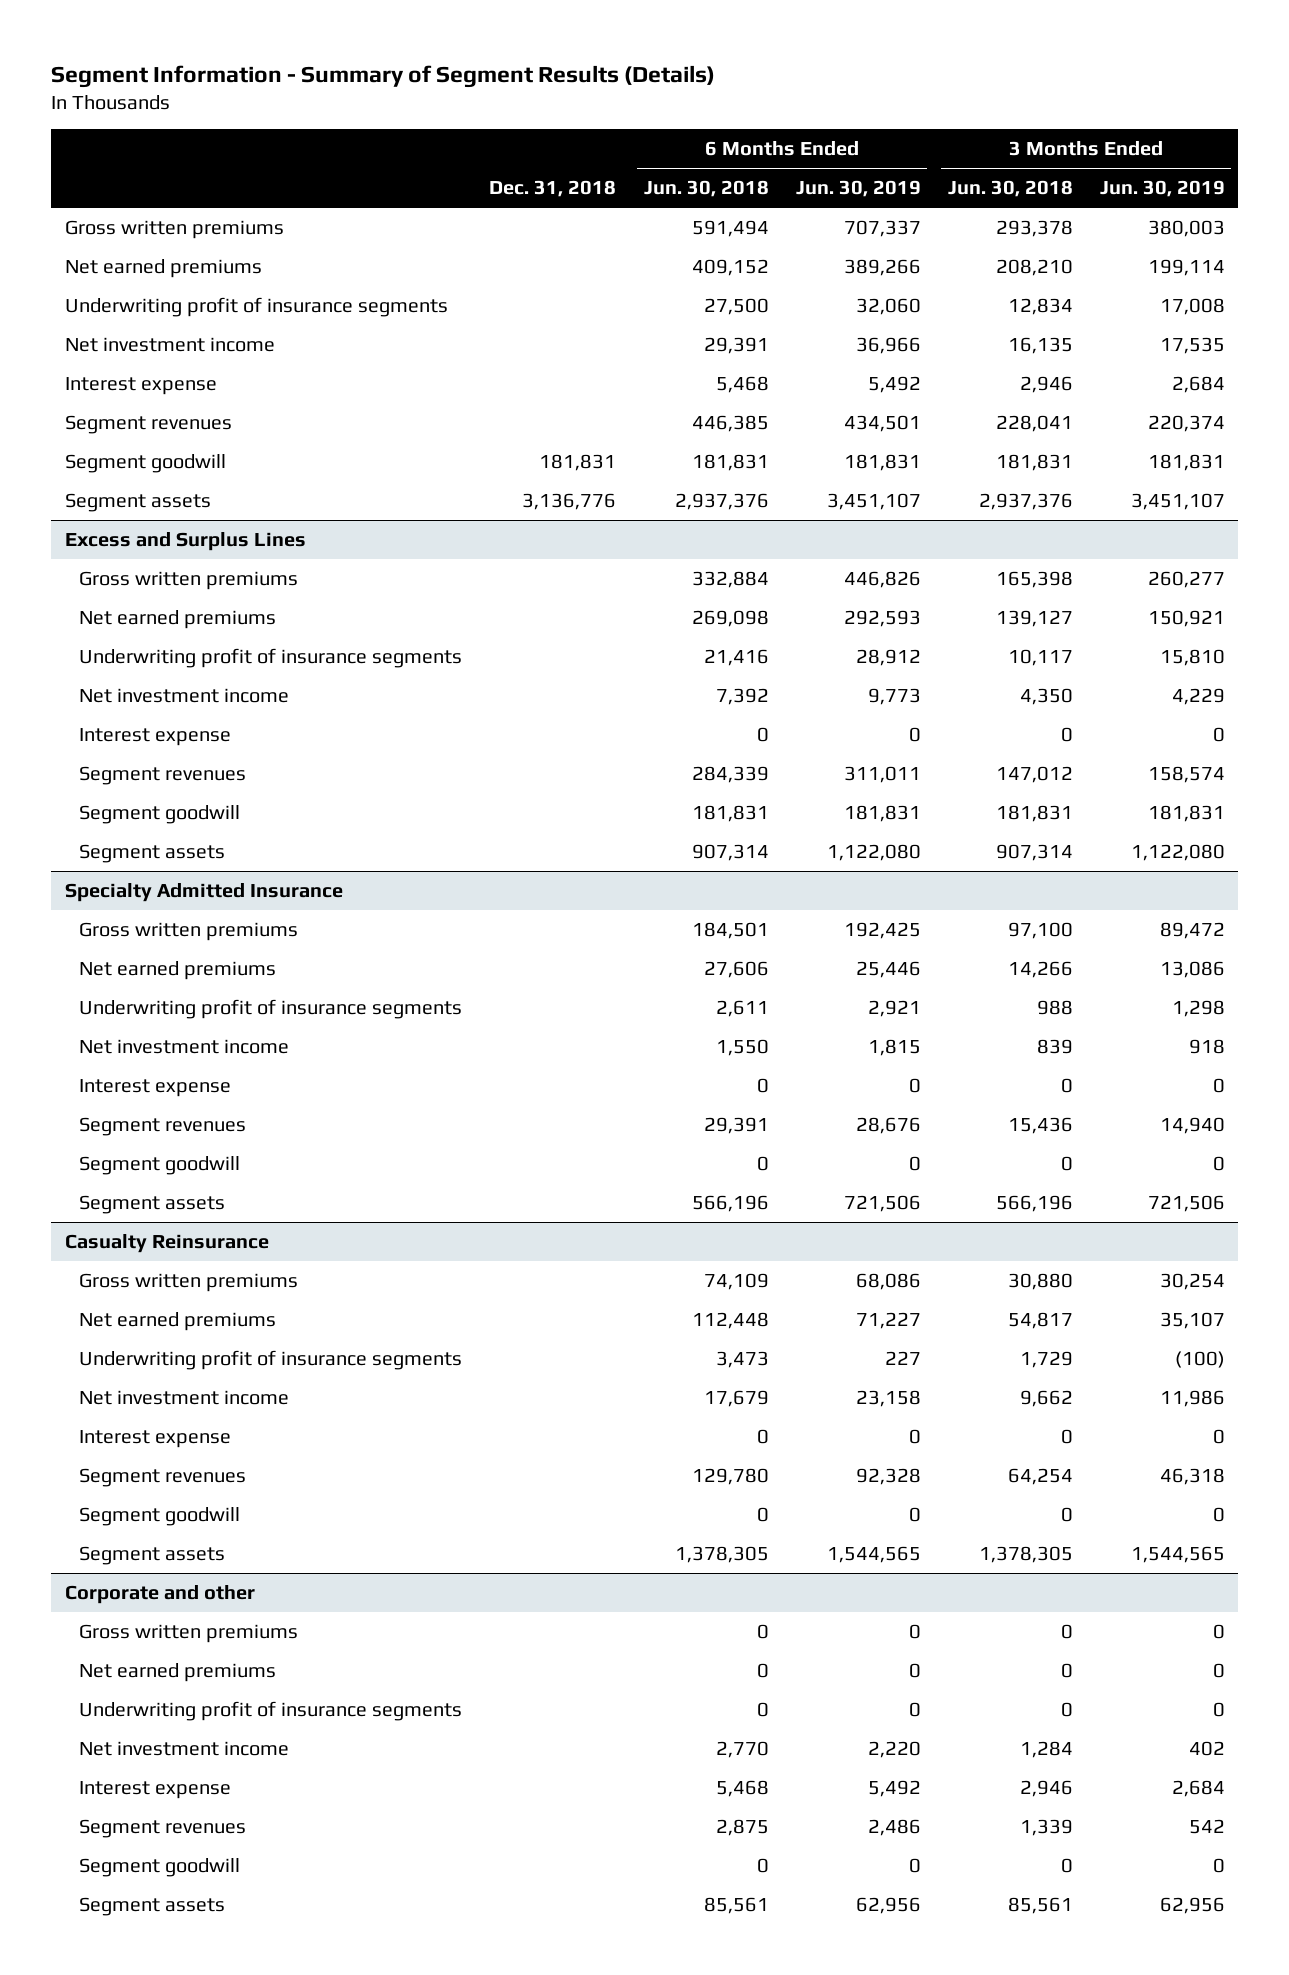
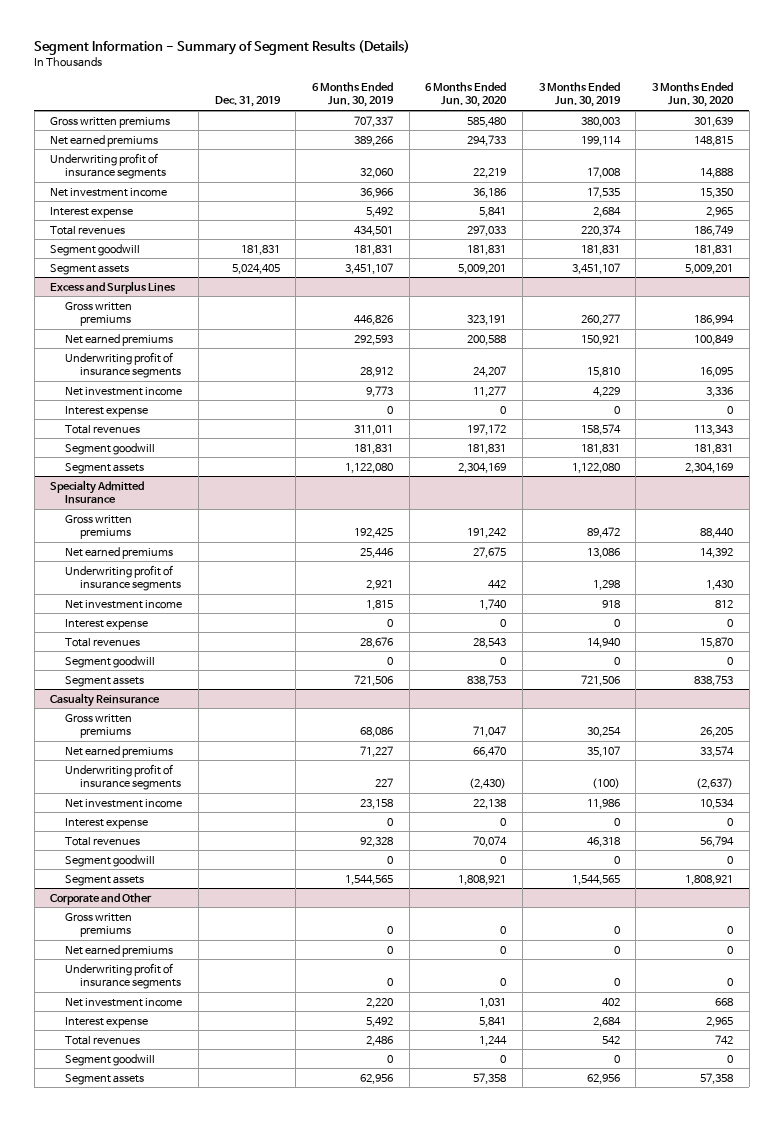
- | Dec. 31, 2018 | 6 Months Ended Jun. 30, 2018 | 6 Months Ended Jun. 30, 2019 | 3 Months Ended Jun. 30, 2018 | 3 Months Ended Jun. 30, 2019
+ | Dec. 31, 2019 | 6 Months Ended Jun. 30, 2019 | 6 Months Ended Jun. 30, 2020 | 3 Months Ended Jun. 30, 2019 | 3 Months Ended Jun. 30, 2020
- Segment revenues | | 446,385 | 434,501 | 228,041 | 220,374
+ Total revenues | | 434,501 | 297,033 | 220,374 | 186,749
@ Excess and Surplus Lines
- Segment revenues | | 284,339 | 311,011 | 147,012 | 158,574
+ Total revenues | | 311,011 | 197,172 | 158,574 | 113,343
@ Specialty Admitted Insurance
- Segment revenues | | 29,391 | 28,676 | 15,436 | 14,940
+ Total revenues | | 28,676 | 28,543 | 14,940 | 15,870
@ Casualty Reinsurance
- Segment revenues | | 129,780 | 92,328 | 64,254 | 46,318
+ Total revenues | | 92,328 | 70,074 | 46,318 | 56,794
- Corporate and other
+ Corporate and Other
- Segment revenues | | 2,875 | 2,486 | 1,339 | 542
+ Total revenues | | 2,486 | 1,244 | 542 | 742

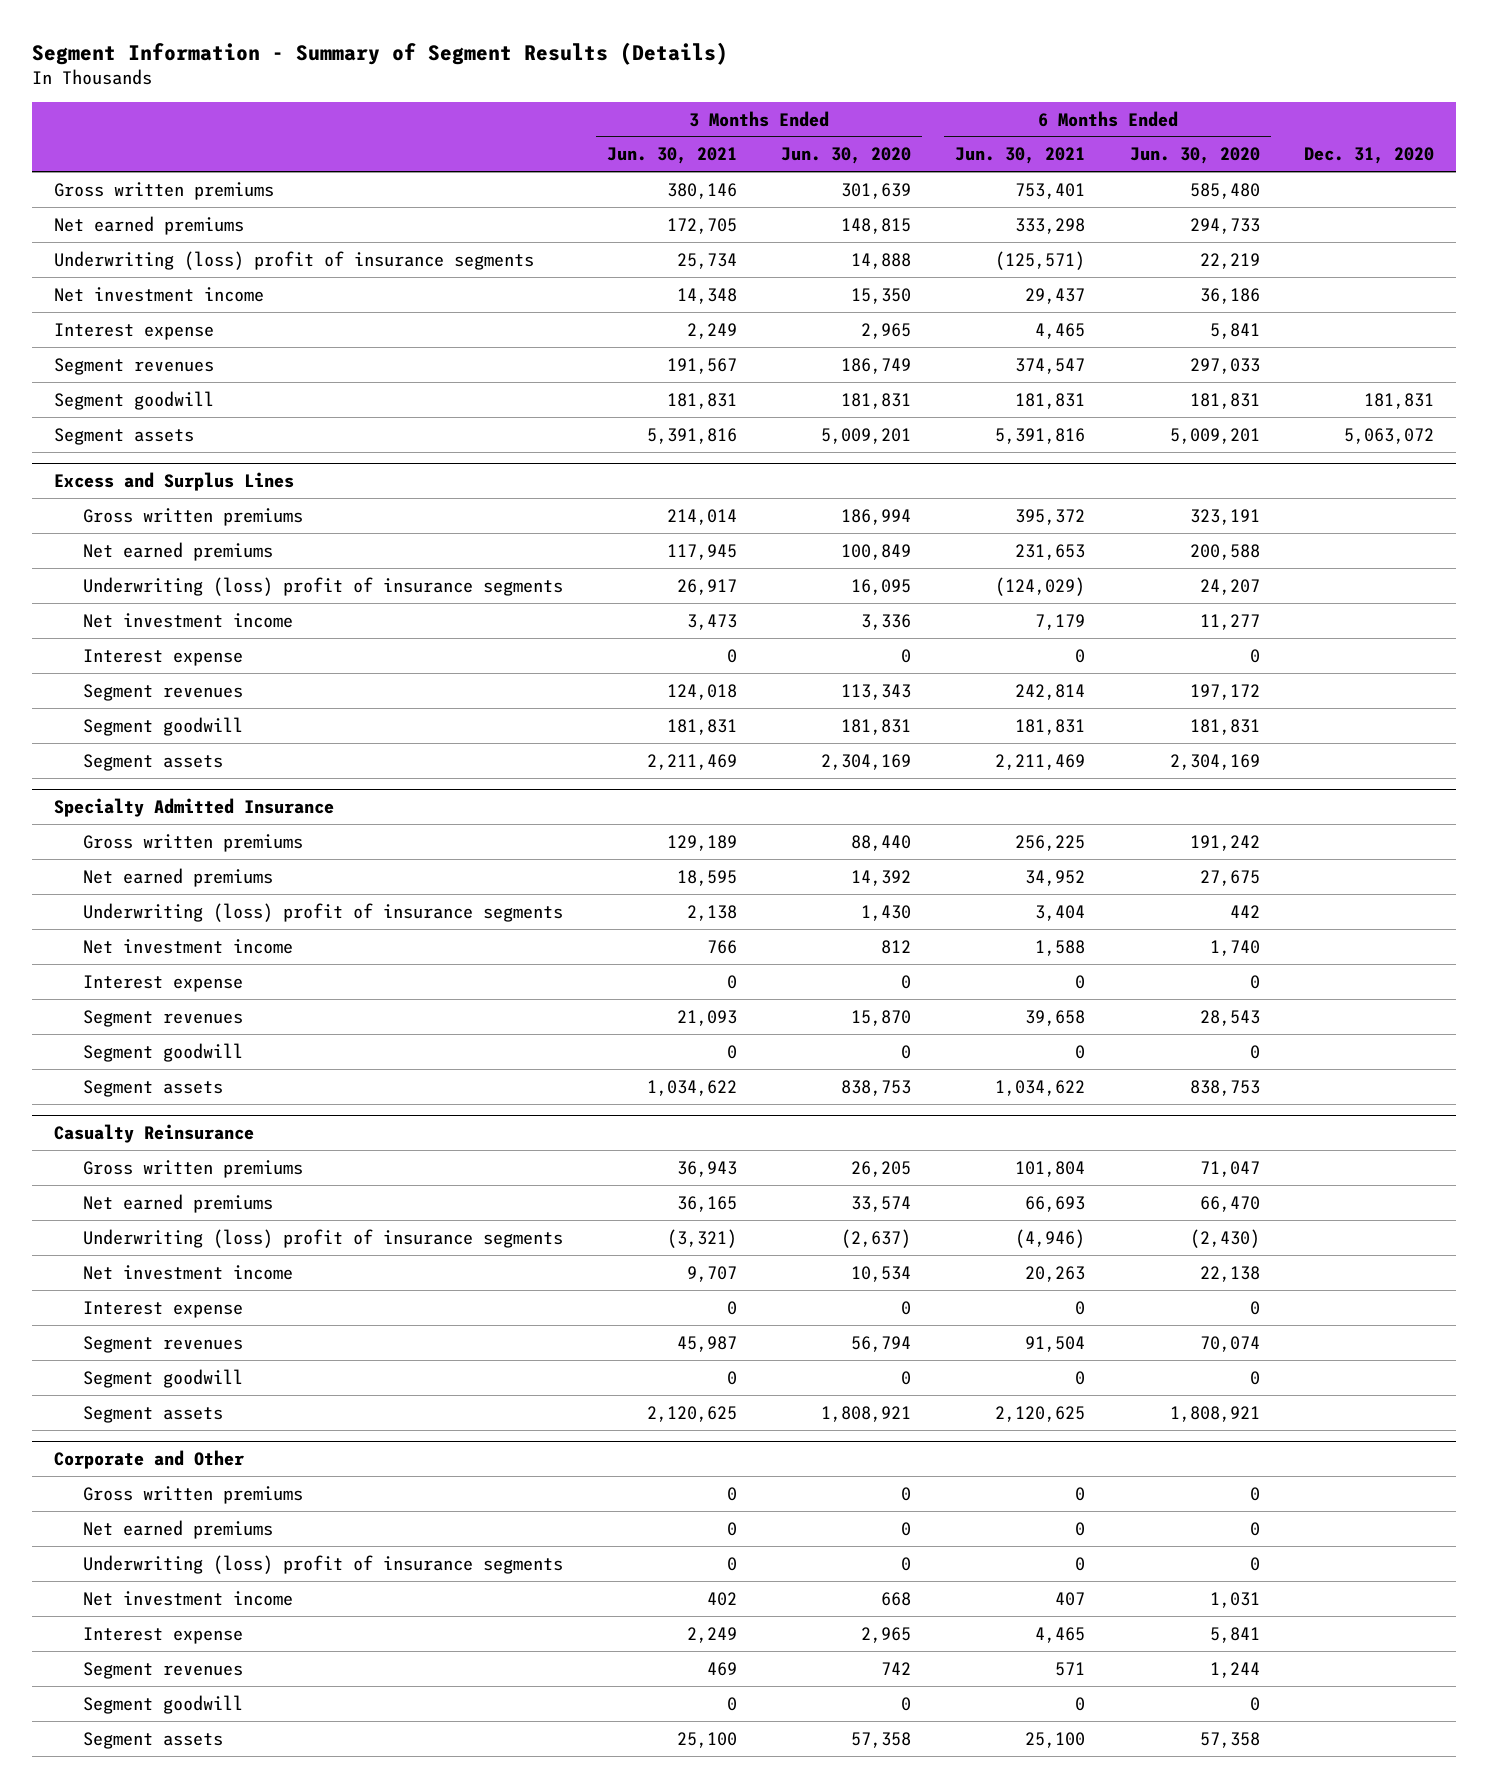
- | Dec. 31, 2019 | 6 Months Ended Jun. 30, 2019 | 6 Months Ended Jun. 30, 2020 | 3 Months Ended Jun. 30, 2019 | 3 Months Ended Jun. 30, 2020
+ | 3 Months Ended Jun. 30, 2021 | 3 Months Ended Jun. 30, 2020 | 6 Months Ended Jun. 30, 2021 | 6 Months Ended Jun. 30, 2020 | Dec. 31, 2020
- Underwriting profit of insurance segments | | 32,060 | 22,219 | 17,008 | 14,888
+ Underwriting (loss) profit of insurance segments | 25,734 | 14,888 | (125,571) | 22,219 |
- Total revenues | | 434,501 | 297,033 | 220,374 | 186,749
+ Segment revenues | 191,567 | 186,749 | 374,547 | 297,033 |
@ Excess and Surplus Lines
- Underwriting profit of insurance segments | | 28,912 | 24,207 | 15,810 | 16,095
+ Underwriting (loss) profit of insurance segments | 26,917 | 16,095 | (124,029) | 24,207 |
- Total revenues | | 311,011 | 197,172 | 158,574 | 113,343
+ Segment revenues | 124,018 | 113,343 | 242,814 | 197,172 |
@ Specialty Admitted Insurance
- Underwriting profit of insurance segments | | 2,921 | 442 | 1,298 | 1,430
+ Underwriting (loss) profit of insurance segments | 2,138 | 1,430 | 3,404 | 442 |
- Total revenues | | 28,676 | 28,543 | 14,940 | 15,870
+ Segment revenues | 21,093 | 15,870 | 39,658 | 28,543 |
@ Casualty Reinsurance
- Underwriting profit of insurance segments | | 227 | (2,430) | (100) | (2,637)
+ Underwriting (loss) profit of insurance segments | (3,321) | (2,637) | (4,946) | (2,430) |
- Total revenues | | 92,328 | 70,074 | 46,318 | 56,794
+ Segment revenues | 45,987 | 56,794 | 91,504 | 70,074 |
@ Corporate and Other
- Underwriting profit of insurance segments | | 0 | 0 | 0 | 0
+ Underwriting (loss) profit of insurance segments | 0 | 0 | 0 | 0 |
- Total revenues | | 2,486 | 1,244 | 542 | 742
+ Segment revenues | 469 | 742 | 571 | 1,244 |

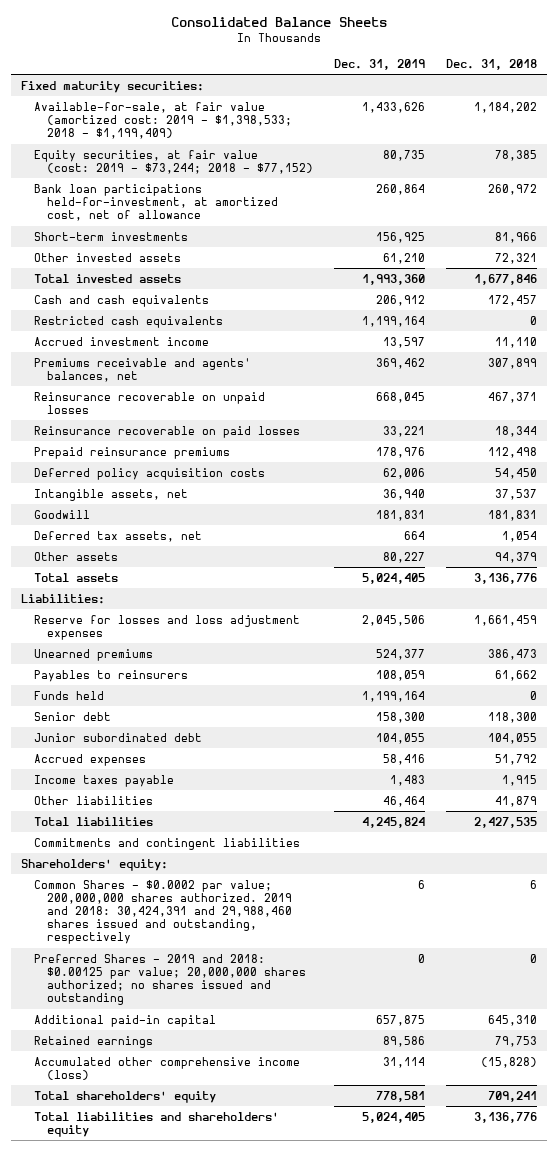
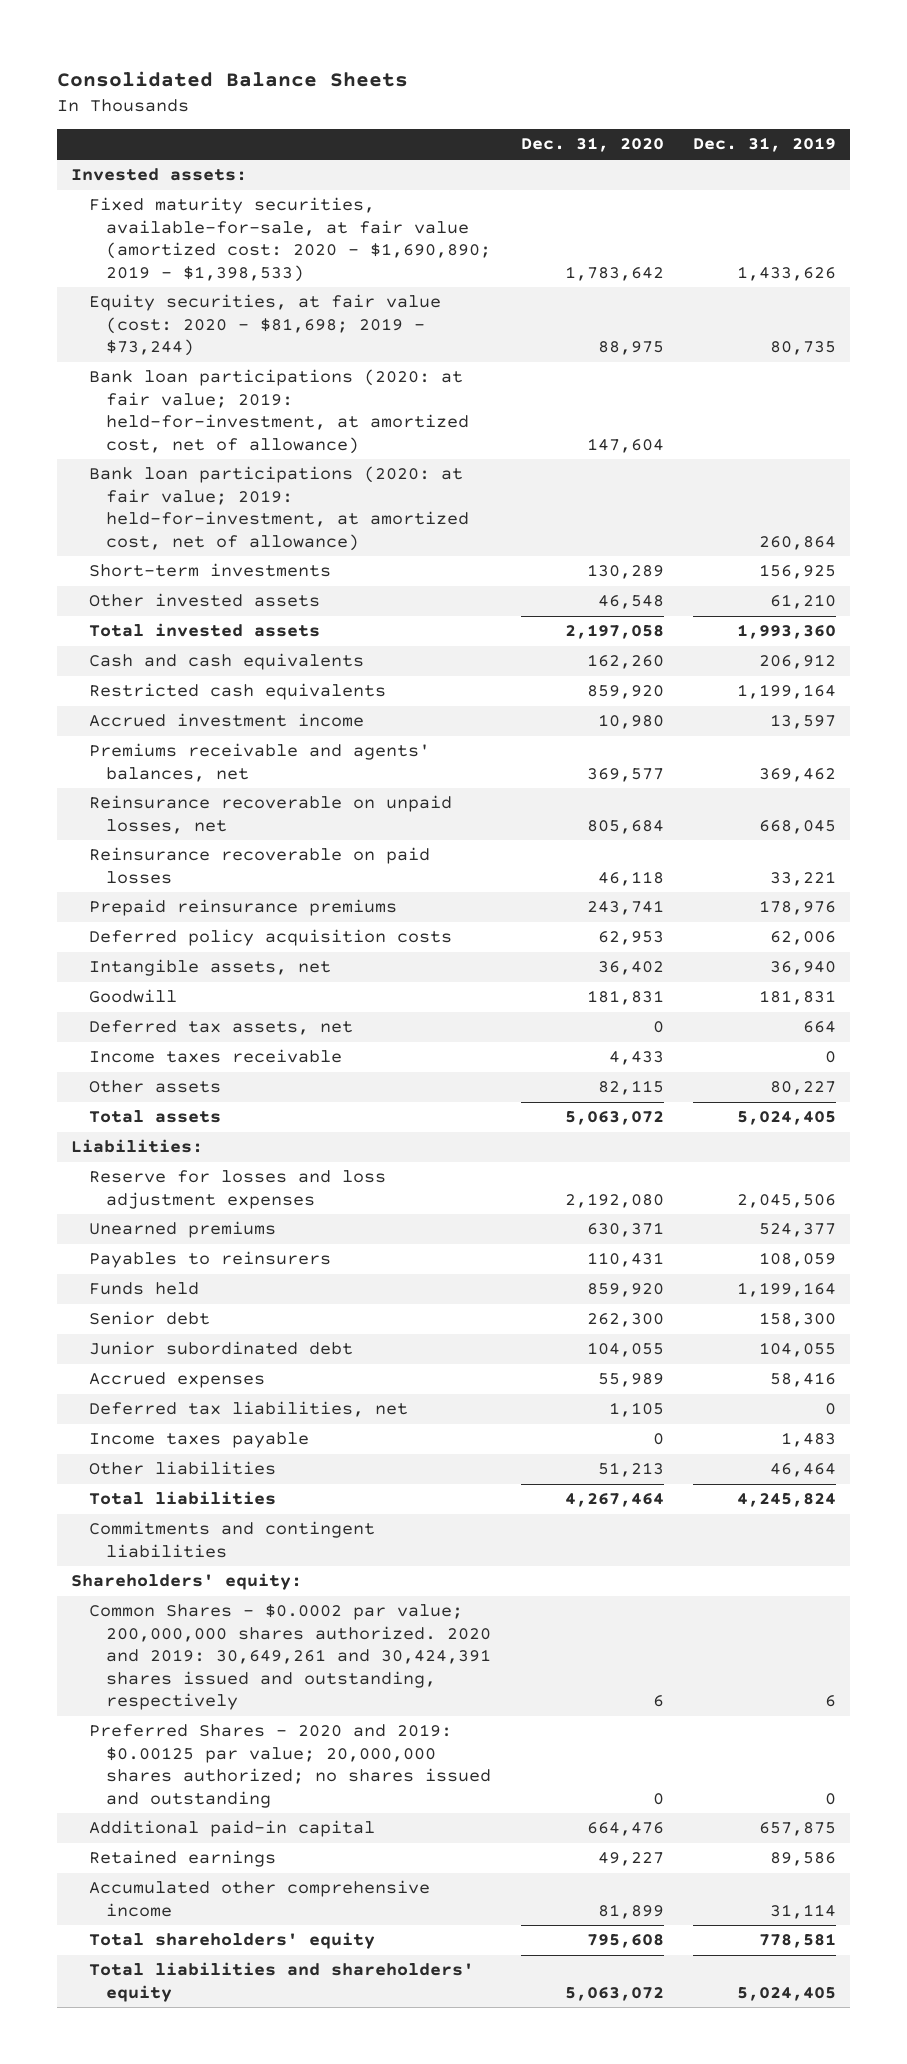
- | Dec. 31, 2019 | Dec. 31, 2018
+ | Dec. 31, 2020 | Dec. 31, 2019
- Fixed maturity securities:
- Available-for-sale, at fair value (amortized cost: 2019 - $1,398,533; 2018 - $1,199,409) | 1,433,626 | 1,184,202
- Equity securities, at fair value (cost: 2019 - $73,244; 2018 - $77,152) | 80,735 | 78,385
- Bank loan participations held-for-investment, at amortized cost, net of allowance | 260,864 | 260,972
+ Invested assets:
+ Fixed maturity securities, available-for-sale, at fair value (amortized cost: 2020 - $1,690,890; 2019 - $1,398,533) | 1,783,642 | 1,433,626
+ Equity securities, at fair value (cost: 2020 - $81,698; 2019 - $73,244) | 88,975 | 80,735
+ Bank loan participations (2020: at fair value; 2019: held-for-investment, at amortized cost, net of allowance) | 147,604 |
+ Bank loan participations (2020: at fair value; 2019: held-for-investment, at amortized cost, net of allowance) | | 260,864
- Reinsurance recoverable on unpaid losses | 668,045 | 467,371
+ Reinsurance recoverable on unpaid losses, net | 805,684 | 668,045
+ Income taxes receivable | 4,433 | 0
+ Deferred tax liabilities, net | 1,105 | 0
- Common Shares - $0.0002 par value; 200,000,000 shares authorized. 2019 and 2018: 30,424,391 and 29,988,460 shares issued and outstanding, respectively | 6 | 6
- Preferred Shares - 2019 and 2018: $0.00125 par value; 20,000,000 shares authorized; no shares issued and outstanding | 0 | 0
+ Common Shares - $0.0002 par value; 200,000,000 shares authorized. 2020 and 2019: 30,649,261 and 30,424,391 shares issued and outstanding, respectively | 6 | 6
+ Preferred Shares - 2020 and 2019: $0.00125 par value; 20,000,000 shares authorized; no shares issued and outstanding | 0 | 0
- Accumulated other comprehensive income (loss) | 31,114 | (15,828)
+ Accumulated other comprehensive income | 81,899 | 31,114

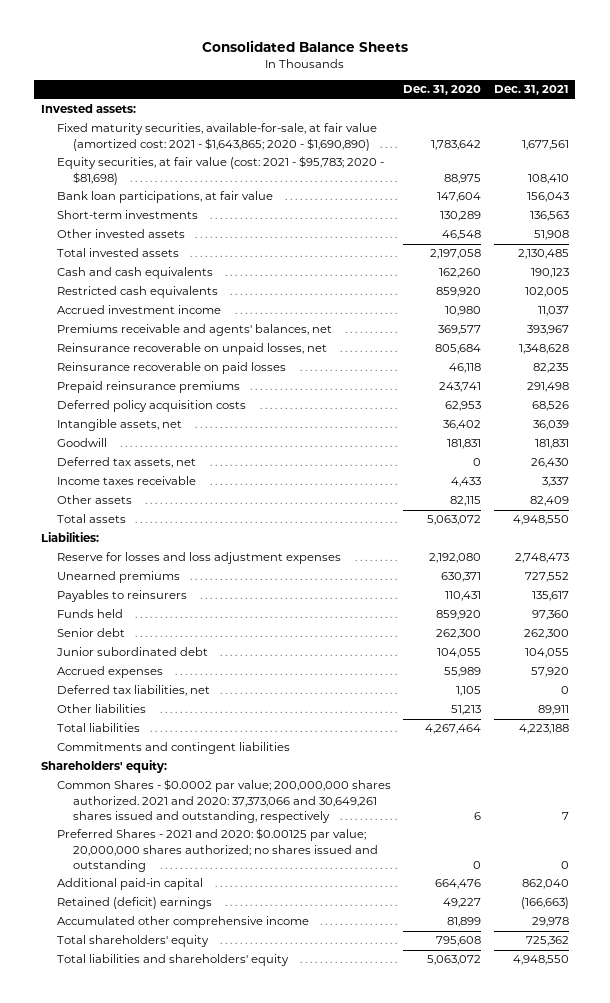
- | Dec. 31, 2020 | Dec. 31, 2019
+ | Dec. 31, 2020 | Dec. 31, 2021
- Fixed maturity securities, available-for-sale, at fair value (amortized cost: 2020 - $1,690,890; 2019 - $1,398,533) | 1,783,642 | 1,433,626
- Equity securities, at fair value (cost: 2020 - $81,698; 2019 - $73,244) | 88,975 | 80,735
- Bank loan participations (2020: at fair value; 2019: held-for-investment, at amortized cost, net of allowance) | 147,604 |
- Bank loan participations (2020: at fair value; 2019: held-for-investment, at amortized cost, net of allowance) | | 260,864
+ Fixed maturity securities, available-for-sale, at fair value (amortized cost: 2021 - $1,643,865; 2020 - $1,690,890) | 1,783,642 | 1,677,561
+ Equity securities, at fair value (cost: 2021 - $95,783; 2020 - $81,698) | 88,975 | 108,410
+ Bank loan participations, at fair value | 147,604 | 156,043
- Income taxes payable | 0 | 1,483
- Common Shares - $0.0002 par value; 200,000,000 shares authorized. 2020 and 2019: 30,649,261 and 30,424,391 shares issued and outstanding, respectively | 6 | 6
- Preferred Shares - 2020 and 2019: $0.00125 par value; 20,000,000 shares authorized; no shares issued and outstanding | 0 | 0
+ Common Shares - $0.0002 par value; 200,000,000 shares authorized. 2021 and 2020: 37,373,066 and 30,649,261 shares issued and outstanding, respectively | 6 | 7
+ Preferred Shares - 2021 and 2020: $0.00125 par value; 20,000,000 shares authorized; no shares issued and outstanding | 0 | 0
- Retained earnings | 49,227 | 89,586
+ Retained (deficit) earnings | 49,227 | (166,663)

